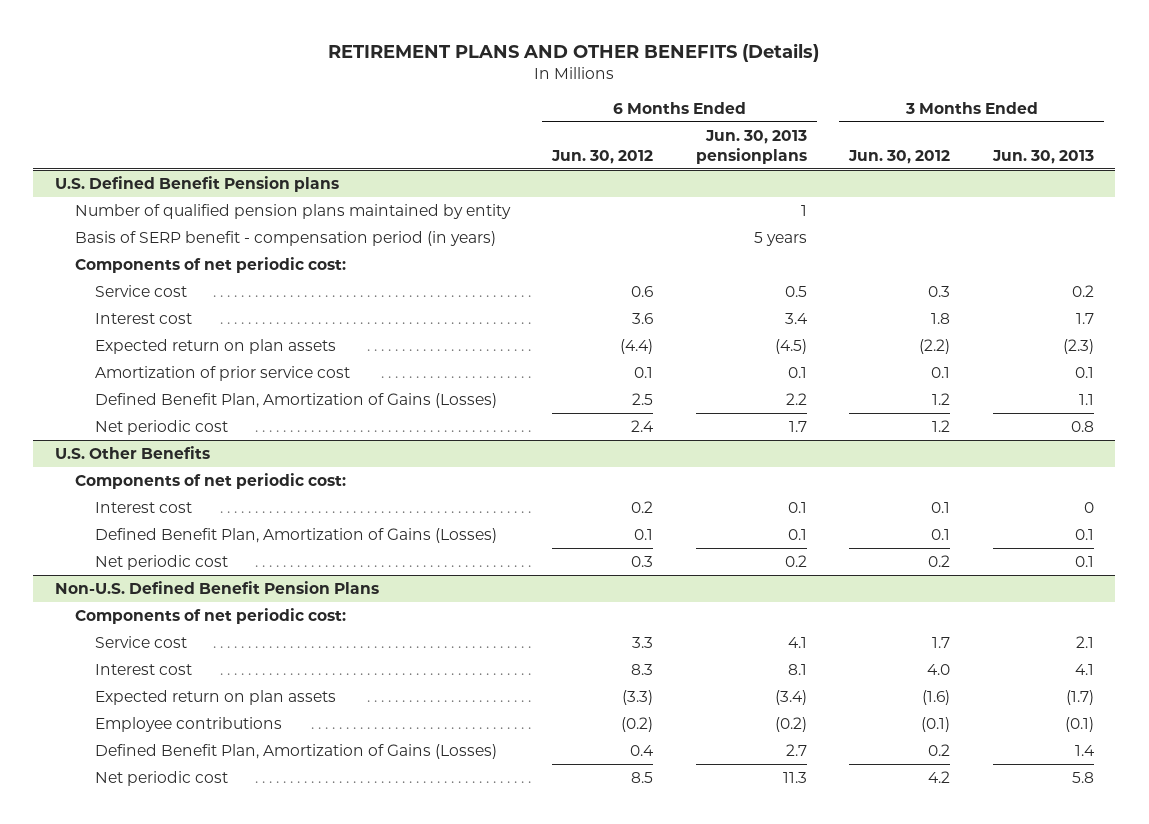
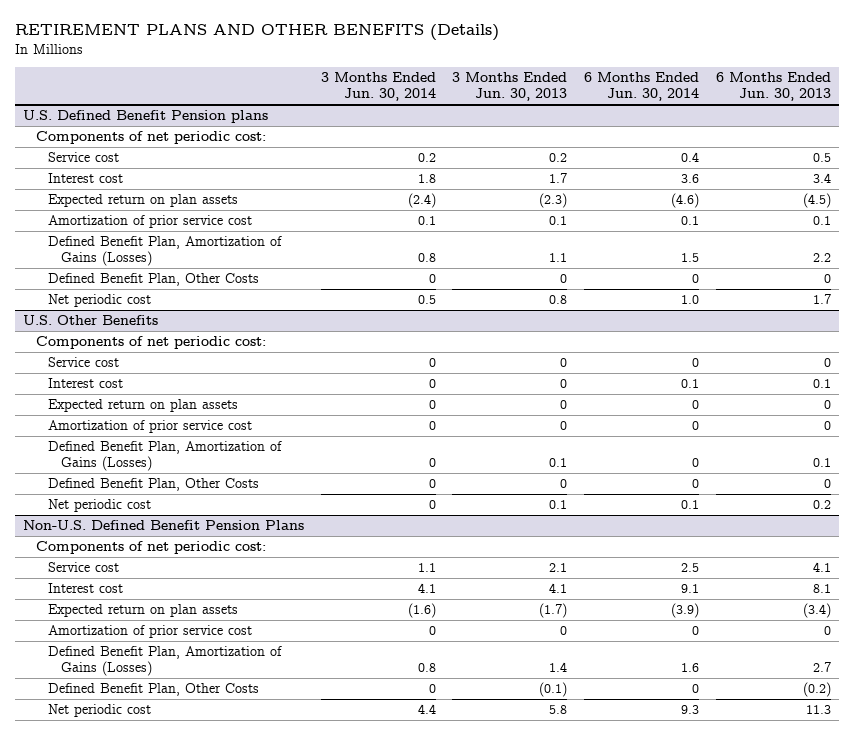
- | 6 Months Ended Jun. 30, 2012 | 6 Months Ended Jun. 30, 2013 pensionplans | 3 Months Ended Jun. 30, 2012 | 3 Months Ended Jun. 30, 2013
+ | 3 Months Ended Jun. 30, 2014 | 3 Months Ended Jun. 30, 2013 | 6 Months Ended Jun. 30, 2014 | 6 Months Ended Jun. 30, 2013
@ U.S. Defined Benefit Pension plans
- Number of qualified pension plans maintained by entity | | 1 | |
- Basis of SERP benefit - compensation period (in years) | | 5 years | |
+ Defined Benefit Plan, Other Costs | 0 | 0 | 0 | 0
@ U.S. Other Benefits
+ Service cost | 0 | 0 | 0 | 0
+ Expected return on plan assets | 0 | 0 | 0 | 0
+ Amortization of prior service cost | 0 | 0 | 0 | 0
+ Defined Benefit Plan, Other Costs | 0 | 0 | 0 | 0
@ Non-U.S. Defined Benefit Pension Plans
- Employee contributions | (0.2) | (0.2) | (0.1) | (0.1)
+ Amortization of prior service cost | 0 | 0 | 0 | 0
+ Defined Benefit Plan, Other Costs | 0 | (0.1) | 0 | (0.2)

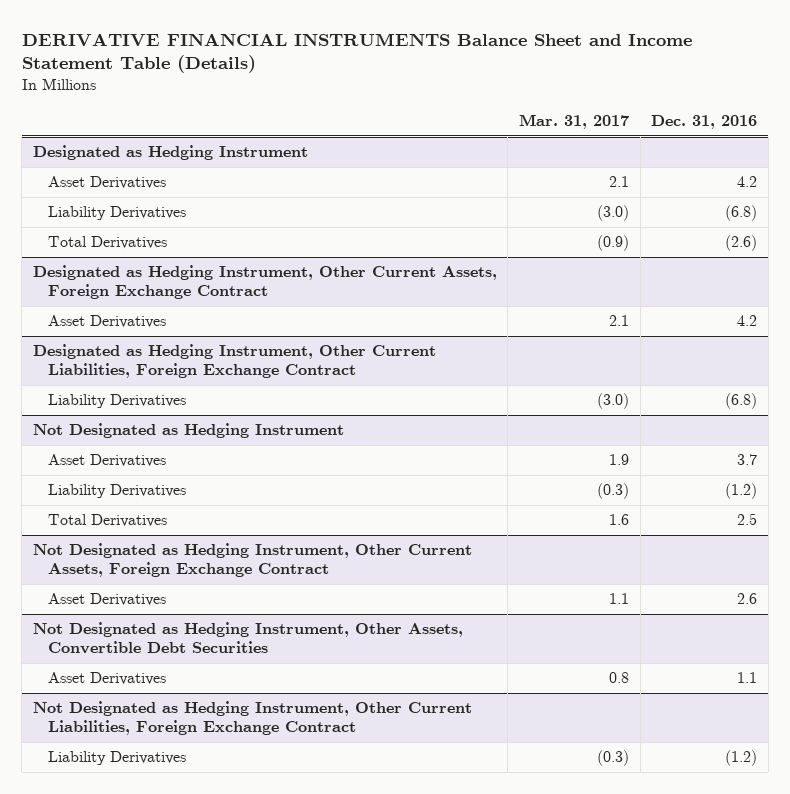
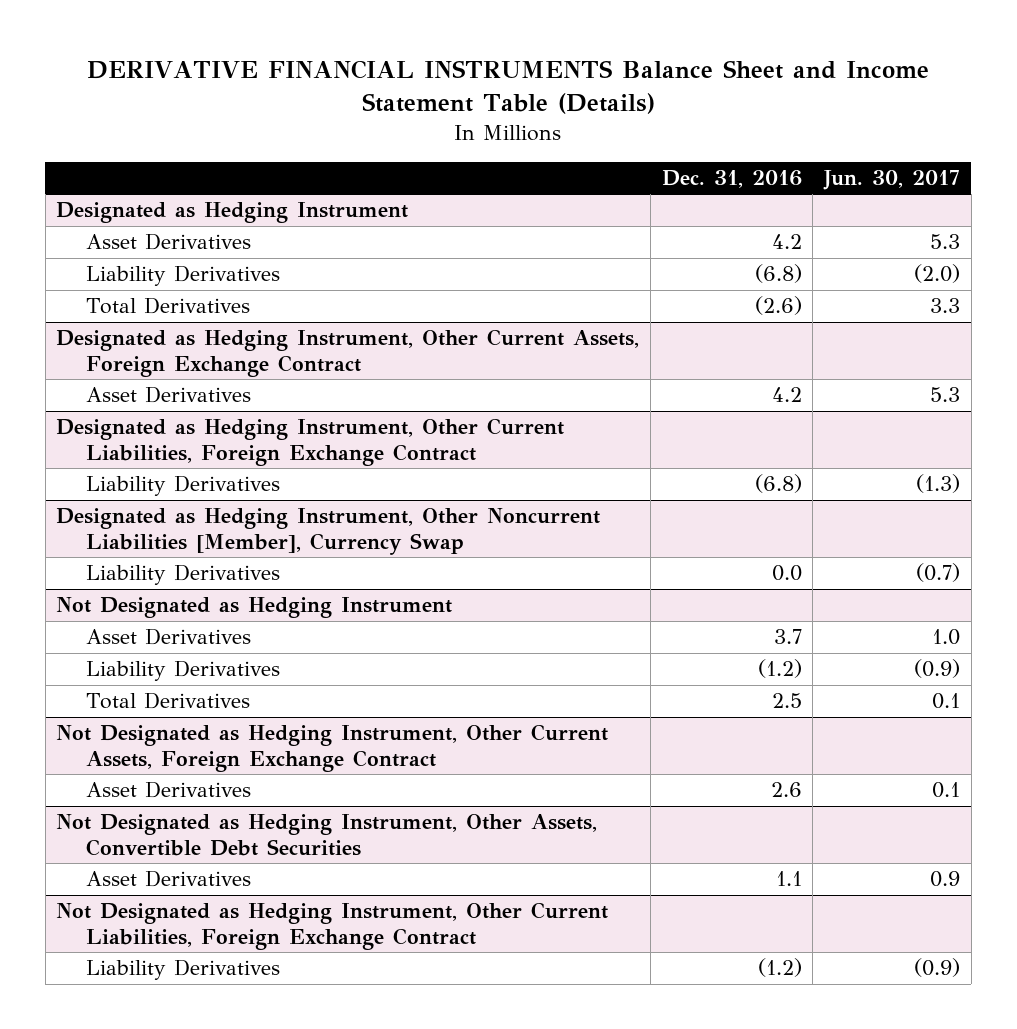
- | Mar. 31, 2017 | Dec. 31, 2016
+ | Dec. 31, 2016 | Jun. 30, 2017
+ Designated as Hedging Instrument, Other Noncurrent Liabilities [Member], Currency Swap
+ Liability Derivatives | 0.0 | (0.7)

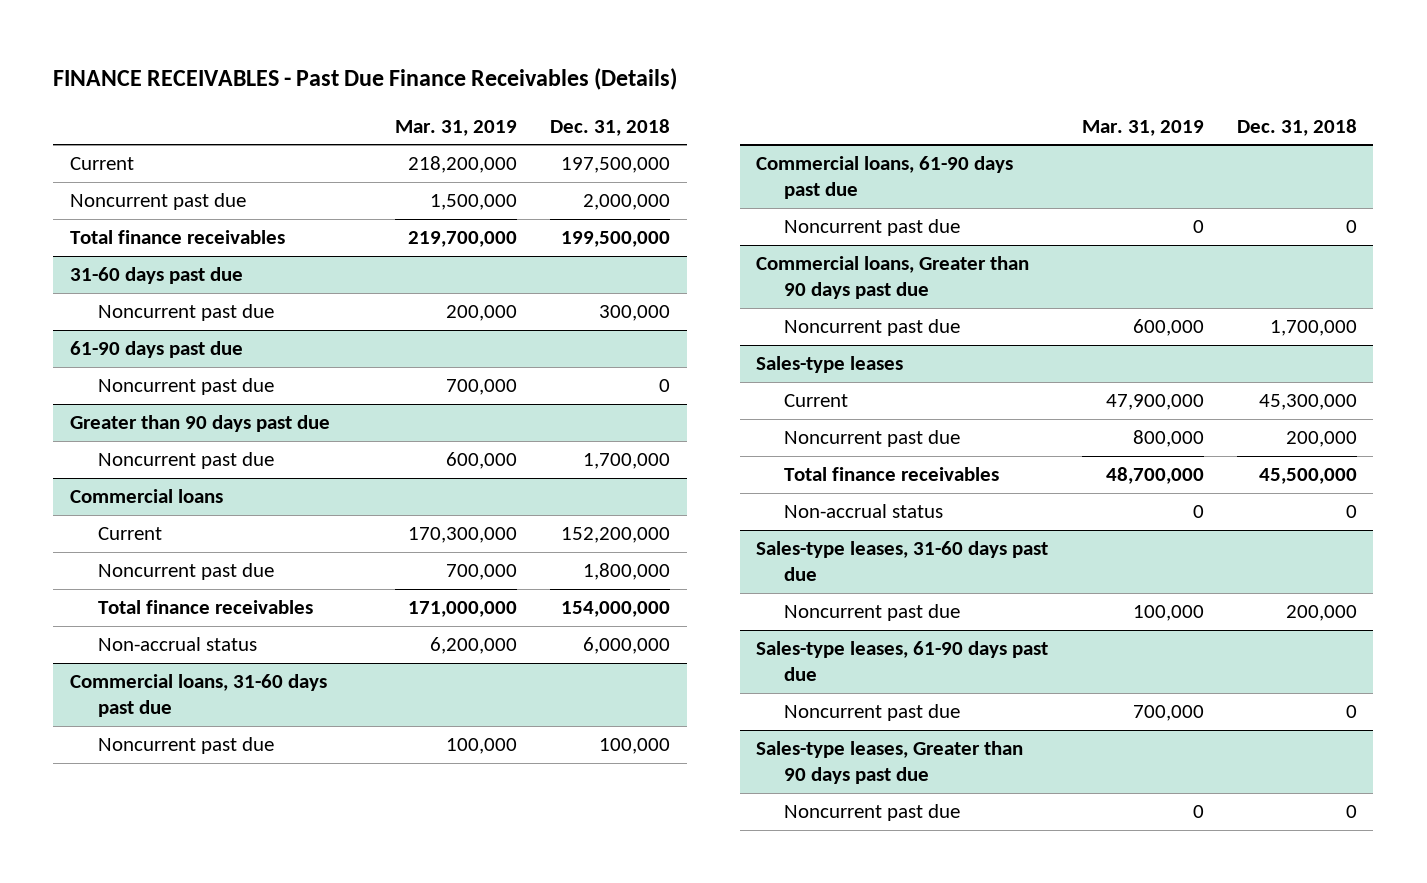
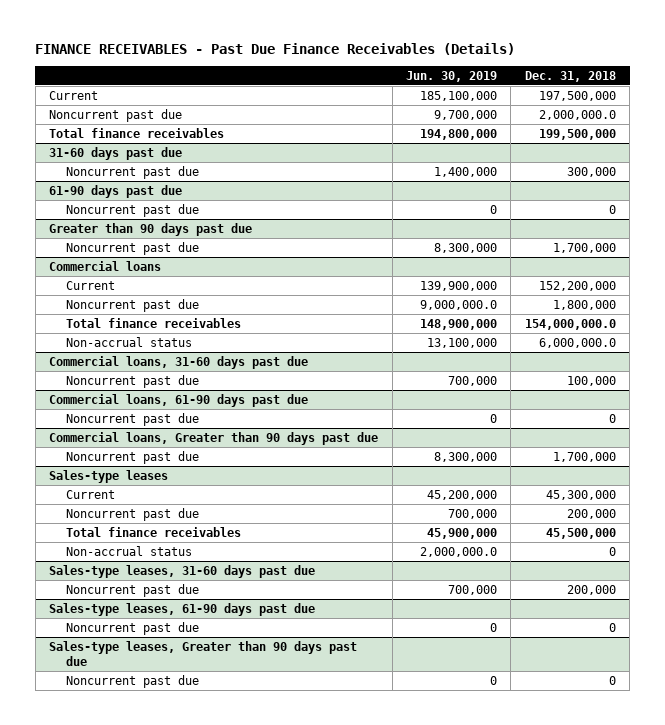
- | Mar. 31, 2019 | Dec. 31, 2018
+ | Jun. 30, 2019 | Dec. 31, 2018
- Noncurrent past due | 1,500,000 | 2,000,000
+ Noncurrent past due | 9,700,000 | 2,000,000.0
@ Commercial loans
- Total finance receivables | 171,000,000 | 154,000,000
- Non-accrual status | 6,200,000 | 6,000,000
+ Total finance receivables | 148,900,000 | 154,000,000.0
+ Non-accrual status | 13,100,000 | 6,000,000.0

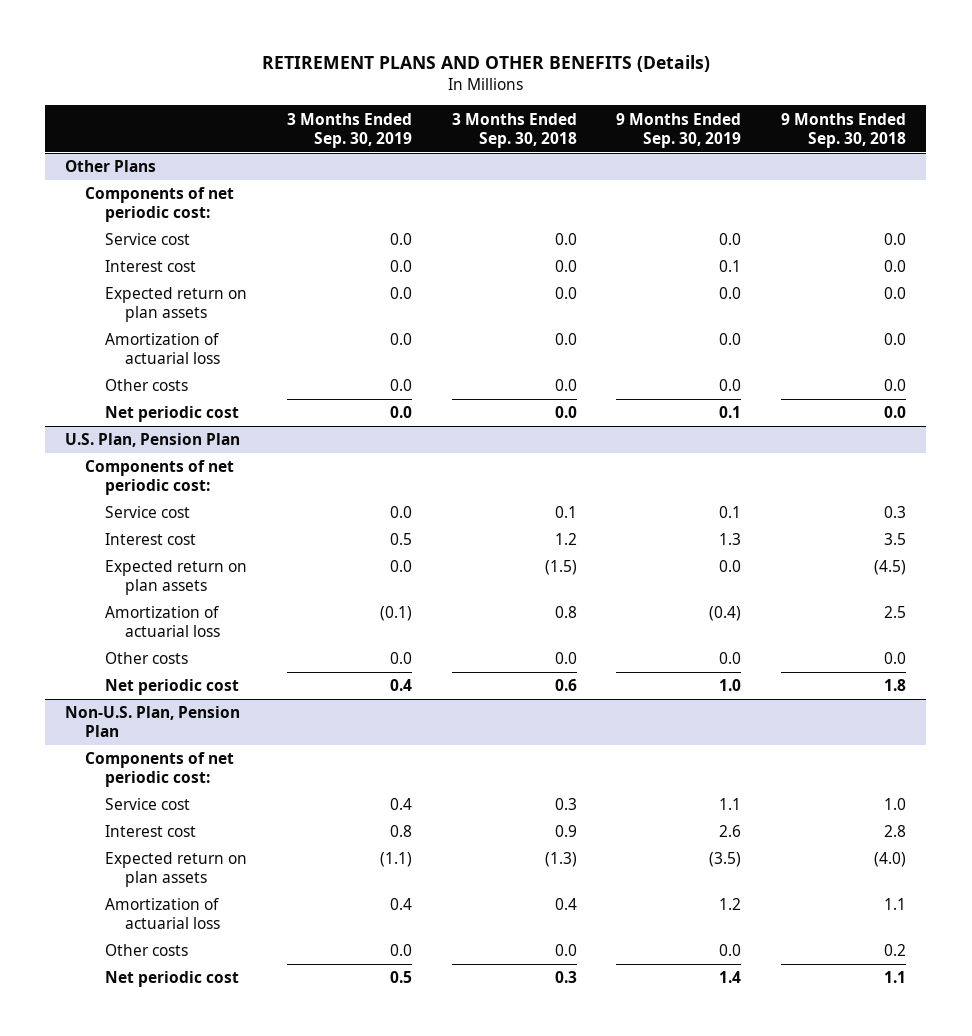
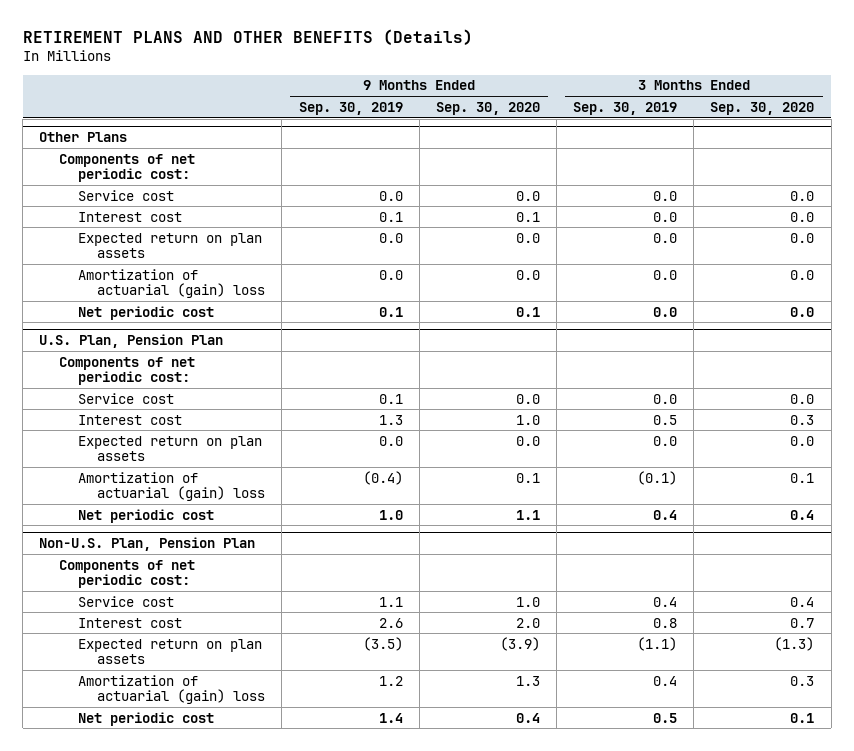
- | 3 Months Ended Sep. 30, 2019 | 3 Months Ended Sep. 30, 2018 | 9 Months Ended Sep. 30, 2019 | 9 Months Ended Sep. 30, 2018
+ | 9 Months Ended Sep. 30, 2019 | 9 Months Ended Sep. 30, 2020 | 3 Months Ended Sep. 30, 2019 | 3 Months Ended Sep. 30, 2020
@ Other Plans
- Amortization of actuarial loss | 0.0 | 0.0 | 0.0 | 0.0
- Other costs | 0.0 | 0.0 | 0.0 | 0.0
+ Amortization of actuarial (gain) loss | 0.0 | 0.0 | 0.0 | 0.0
@ U.S. Plan, Pension Plan
- Amortization of actuarial loss | (0.1) | 0.8 | (0.4) | 2.5
- Other costs | 0.0 | 0.0 | 0.0 | 0.0
+ Amortization of actuarial (gain) loss | (0.4) | 0.1 | (0.1) | 0.1
@ Non-U.S. Plan, Pension Plan
- Amortization of actuarial loss | 0.4 | 0.4 | 1.2 | 1.1
- Other costs | 0.0 | 0.0 | 0.0 | 0.2
+ Amortization of actuarial (gain) loss | 1.2 | 1.3 | 0.4 | 0.3

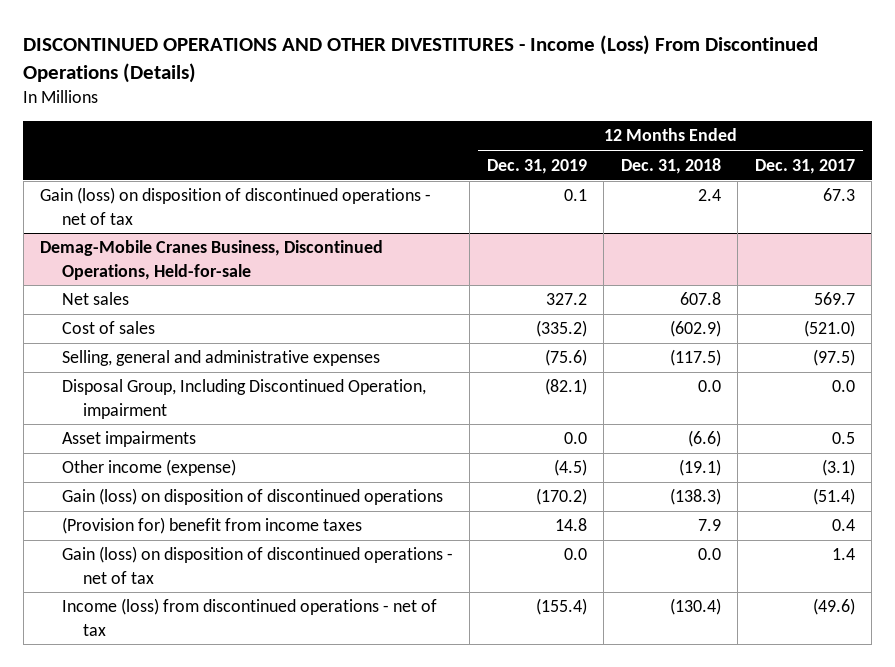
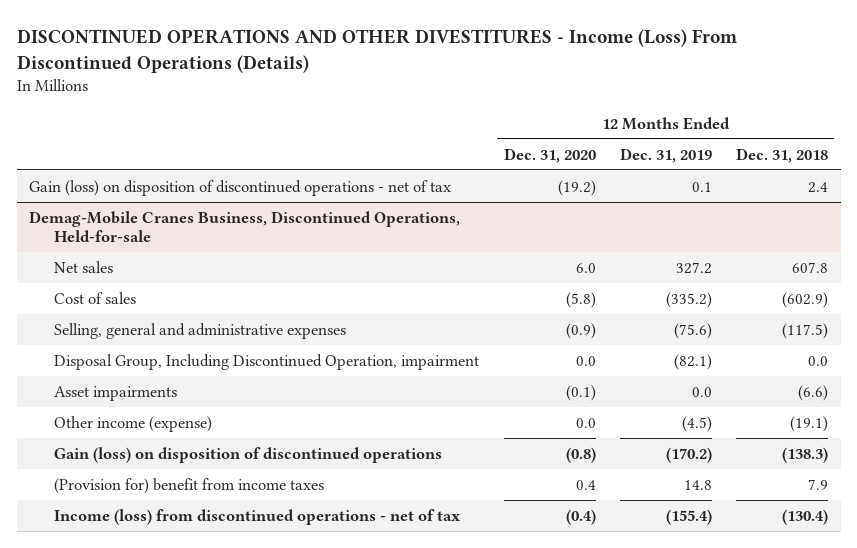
- | 12 Months Ended Dec. 31, 2019 | 12 Months Ended Dec. 31, 2018 | 12 Months Ended Dec. 31, 2017
+ | 12 Months Ended Dec. 31, 2020 | 12 Months Ended Dec. 31, 2019 | 12 Months Ended Dec. 31, 2018
@ Demag-Mobile Cranes Business, Discontinued Operations, Held-for-sale
- Gain (loss) on disposition of discontinued operations - net of tax | 0.0 | 0.0 | 1.4

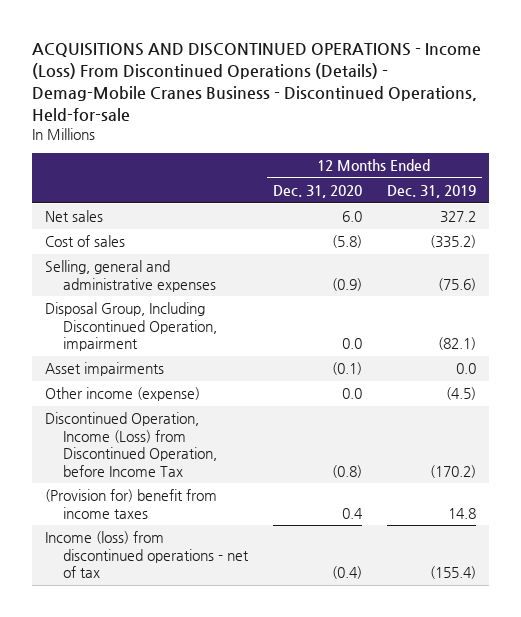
- DISCONTINUED OPERATIONS AND OTHER DIVESTITURES - Income (Loss) From Discontinued Operations (Details)
+ ACQUISITIONS AND DISCONTINUED OPERATIONS - Income (Loss) From Discontinued Operations (Details) - Demag-Mobile Cranes Business - Discontinued Operations, Held-for-sale
- | 12 Months Ended Dec. 31, 2020 | 12 Months Ended Dec. 31, 2019 | 12 Months Ended Dec. 31, 2018
+ | 12 Months Ended Dec. 31, 2020 | 12 Months Ended Dec. 31, 2019
- Gain (loss) on disposition of discontinued operations - net of tax | (19.2) | 0.1 | 2.4
- Demag-Mobile Cranes Business, Discontinued Operations, Held-for-sale
- Gain (loss) on disposition of discontinued operations | (0.8) | (170.2) | (138.3)
+ Discontinued Operation, Income (Loss) from Discontinued Operation, before Income Tax | (0.8) | (170.2)

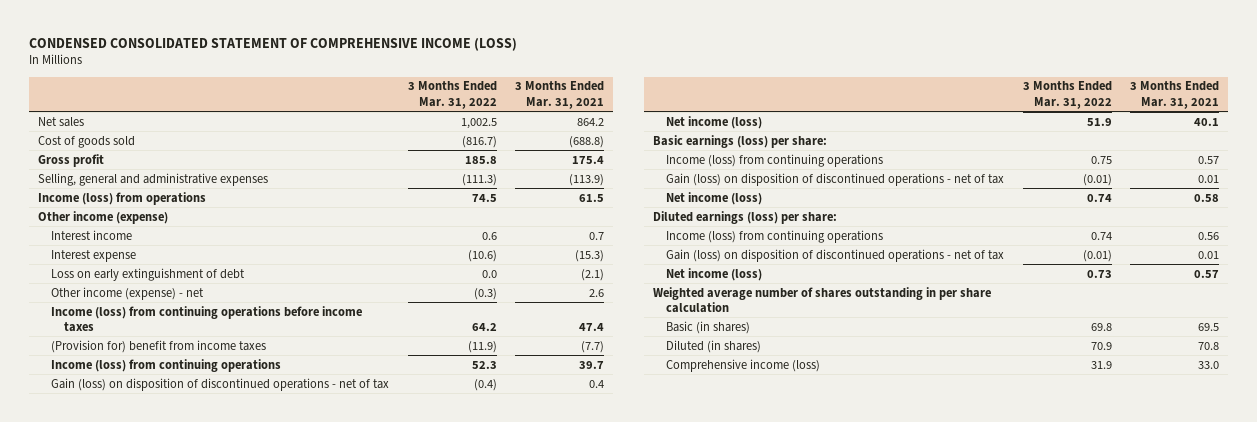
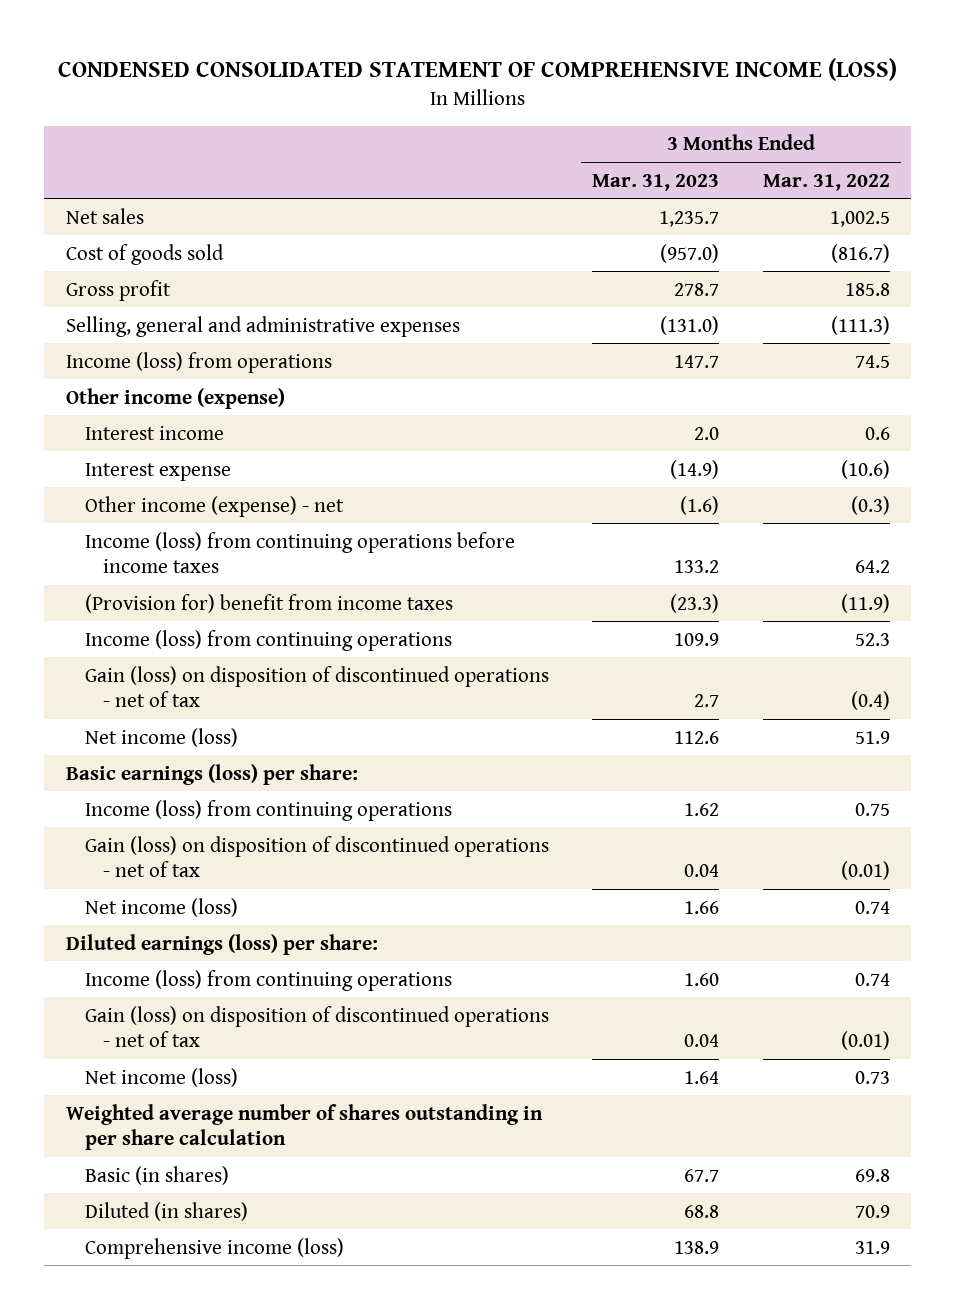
- | 3 Months Ended Mar. 31, 2022 | 3 Months Ended Mar. 31, 2021
+ | 3 Months Ended Mar. 31, 2023 | 3 Months Ended Mar. 31, 2022
- Loss on early extinguishment of debt | 0.0 | (2.1)

